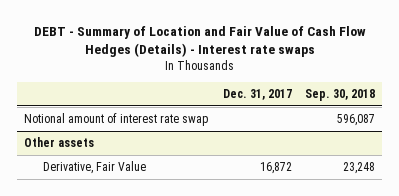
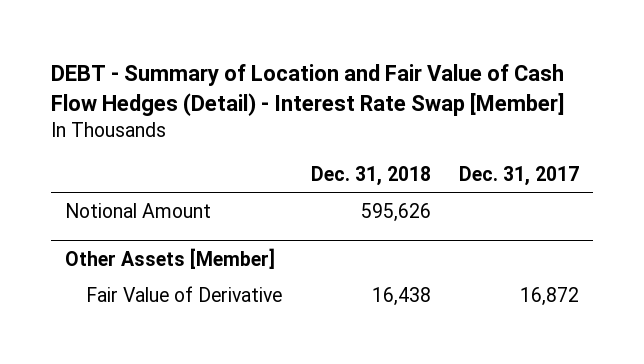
- DEBT - Summary of Location and Fair Value of Cash Flow Hedges (Details) - Interest rate swaps
+ DEBT - Summary of Location and Fair Value of Cash Flow Hedges (Detail) - Interest Rate Swap [Member]
- | Dec. 31, 2017 | Sep. 30, 2018
+ | Dec. 31, 2018 | Dec. 31, 2017
- Notional amount of interest rate swap | | 596,087
- Other assets
- Derivative, Fair Value | 16,872 | 23,248
+ Notional Amount | 595,626 |
+ Other Assets [Member]
+ Fair Value of Derivative | 16,438 | 16,872

